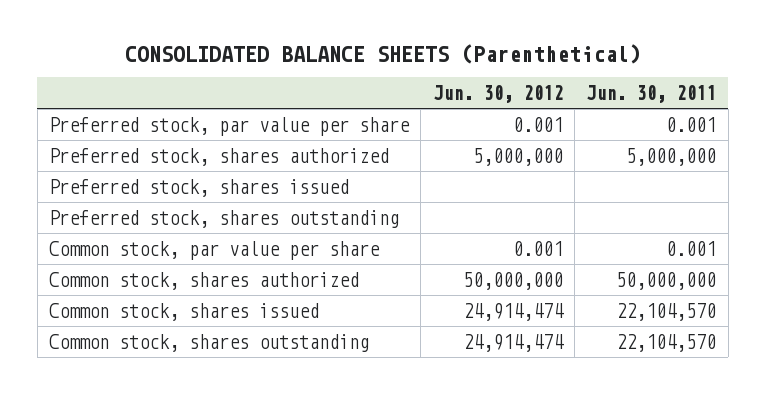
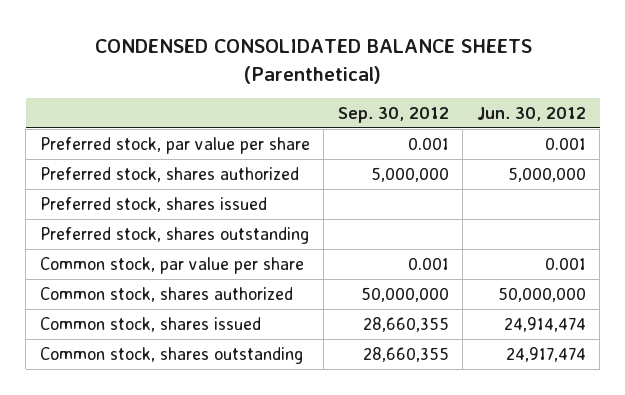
- CONSOLIDATED BALANCE SHEETS (Parenthetical)
+ CONDENSED CONSOLIDATED BALANCE SHEETS (Parenthetical)
- | Jun. 30, 2012 | Jun. 30, 2011
+ | Sep. 30, 2012 | Jun. 30, 2012
- Common stock, shares outstanding | 24,914,474 | 22,104,570
+ Common stock, shares outstanding | 28,660,355 | 24,917,474

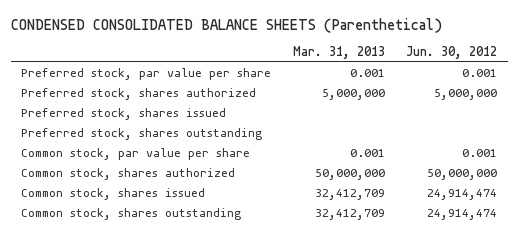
- | Sep. 30, 2012 | Jun. 30, 2012
+ | Mar. 31, 2013 | Jun. 30, 2012
- Common stock, shares outstanding | 28,660,355 | 24,917,474
+ Common stock, shares outstanding | 32,412,709 | 24,914,474

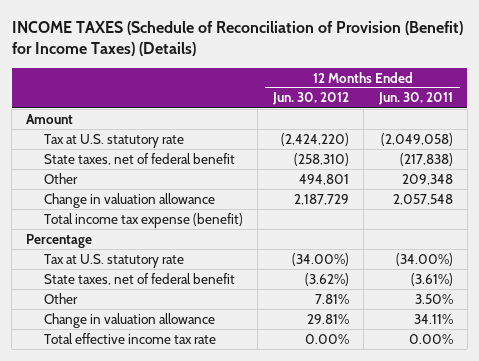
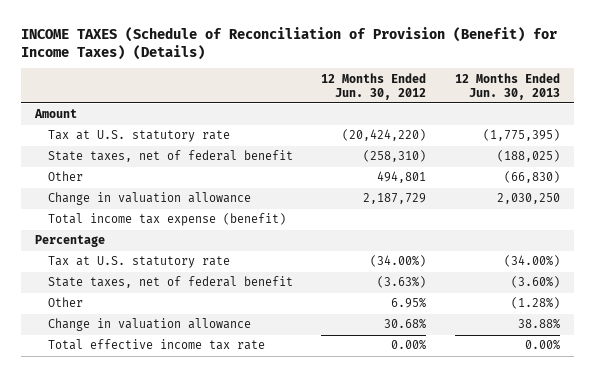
- | 12 Months Ended Jun. 30, 2012 | 12 Months Ended Jun. 30, 2011
+ | 12 Months Ended Jun. 30, 2012 | 12 Months Ended Jun. 30, 2013
- Tax at U.S. statutory rate | (2,424,220) | (2,049,058)
+ Tax at U.S. statutory rate | (20,424,220) | (1,775,395)
- State taxes, net of federal benefit | (3.62%) | (3.61%)
- Other | 7.81% | 3.50%
- Change in valuation allowance | 29.81% | 34.11%
+ State taxes, net of federal benefit | (3.63%) | (3.60%)
+ Other | 6.95% | (1.28%)
+ Change in valuation allowance | 30.68% | 38.88%

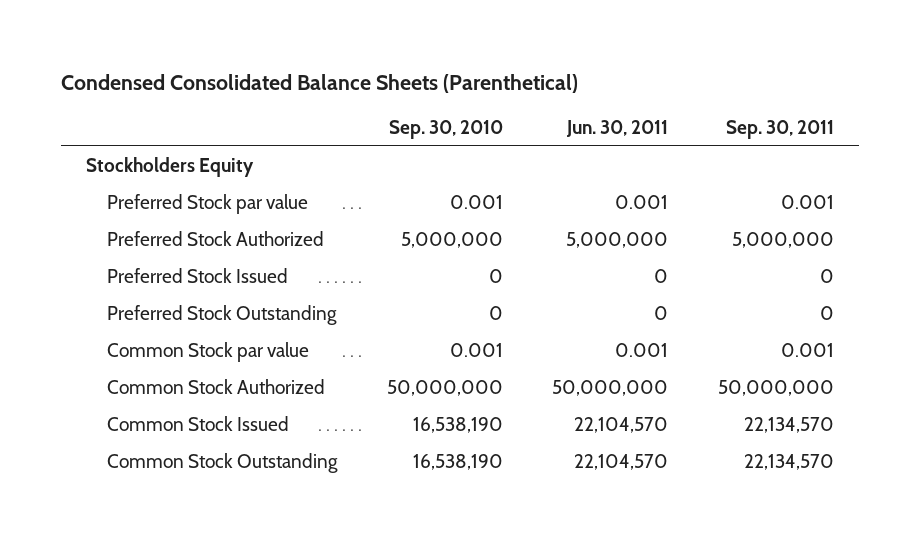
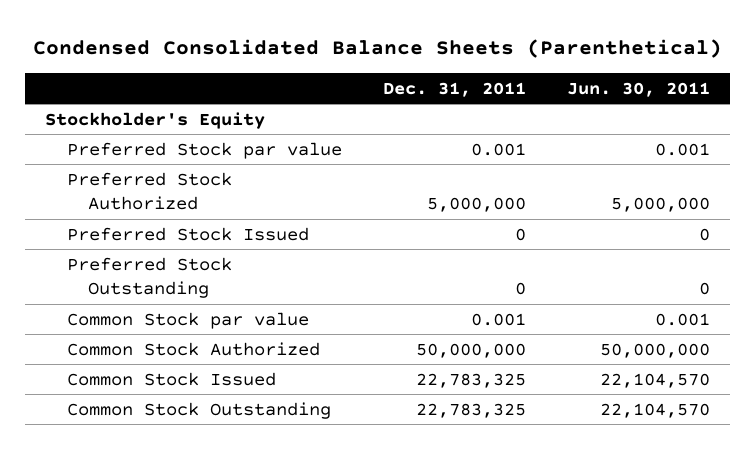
- | Sep. 30, 2010 | Jun. 30, 2011 | Sep. 30, 2011
+ | Dec. 31, 2011 | Jun. 30, 2011
- Stockholders Equity
+ Stockholder's Equity

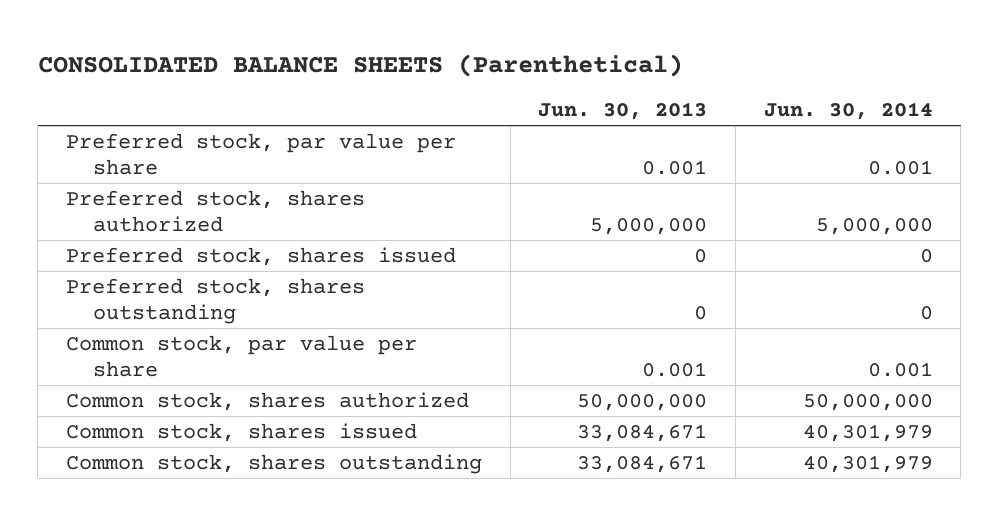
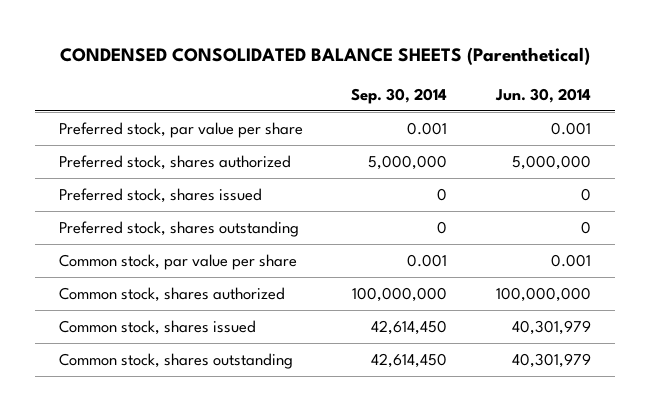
- CONSOLIDATED BALANCE SHEETS (Parenthetical)
+ CONDENSED CONSOLIDATED BALANCE SHEETS (Parenthetical)
- | Jun. 30, 2013 | Jun. 30, 2014
+ | Sep. 30, 2014 | Jun. 30, 2014
- Common stock, shares authorized | 50,000,000 | 50,000,000
+ Common stock, shares authorized | 100,000,000 | 100,000,000

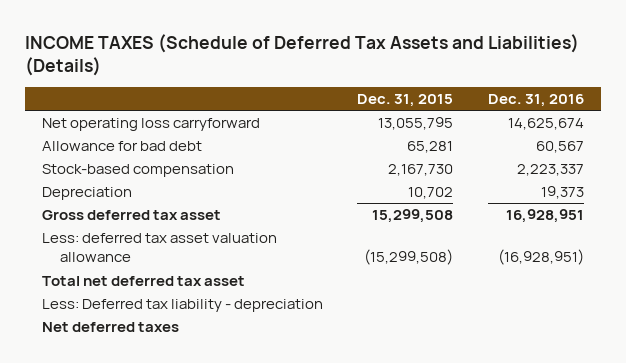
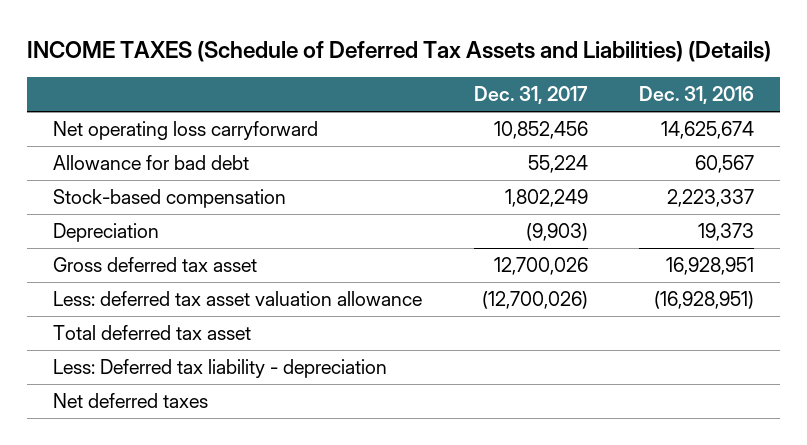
- | Dec. 31, 2015 | Dec. 31, 2016
+ | Dec. 31, 2017 | Dec. 31, 2016
- Total net deferred tax asset
+ Total deferred tax asset

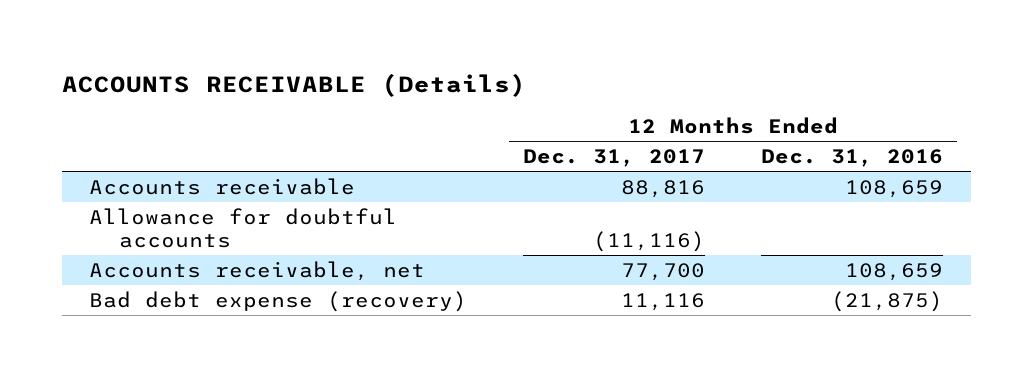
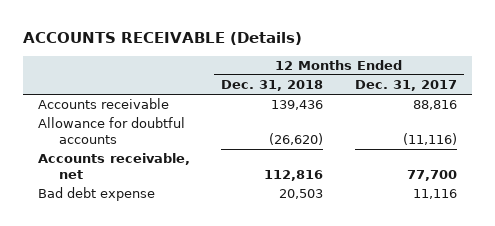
- | 12 Months Ended Dec. 31, 2017 | 12 Months Ended Dec. 31, 2016
+ | 12 Months Ended Dec. 31, 2018 | 12 Months Ended Dec. 31, 2017
- Bad debt expense (recovery) | 11,116 | (21,875)
+ Bad debt expense | 20,503 | 11,116

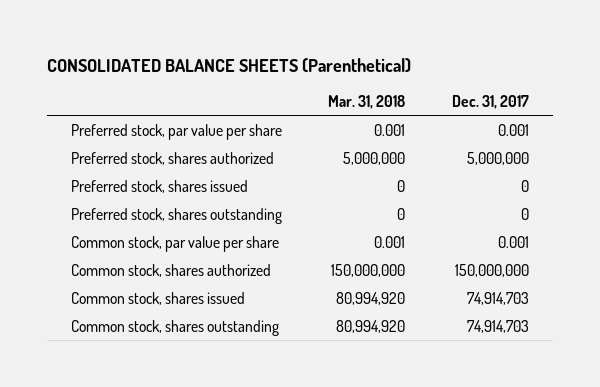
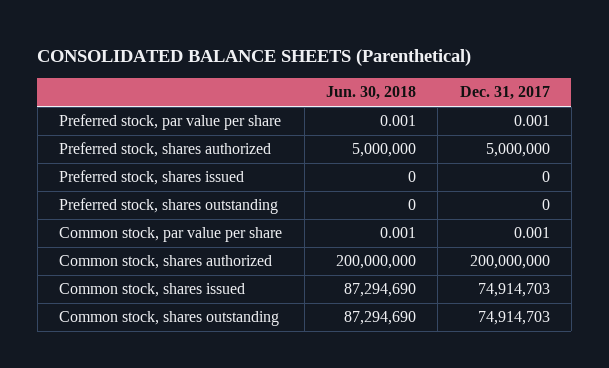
- | Mar. 31, 2018 | Dec. 31, 2017
+ | Jun. 30, 2018 | Dec. 31, 2017
- Common stock, shares authorized | 150,000,000 | 150,000,000
+ Common stock, shares authorized | 200,000,000 | 200,000,000

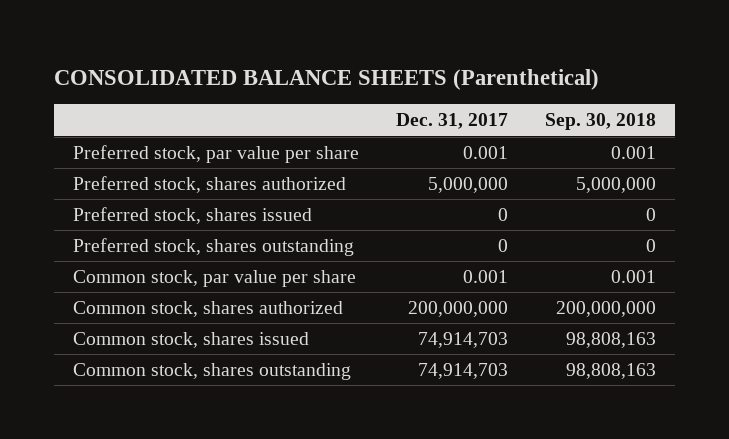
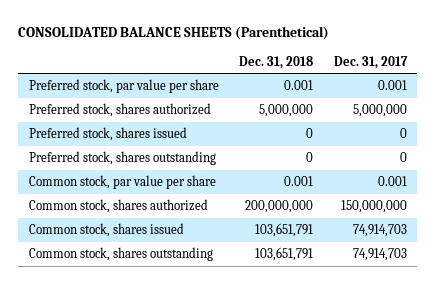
- | Dec. 31, 2017 | Sep. 30, 2018
+ | Dec. 31, 2018 | Dec. 31, 2017
- Common stock, shares authorized | 200,000,000 | 200,000,000
+ Common stock, shares authorized | 200,000,000 | 150,000,000

